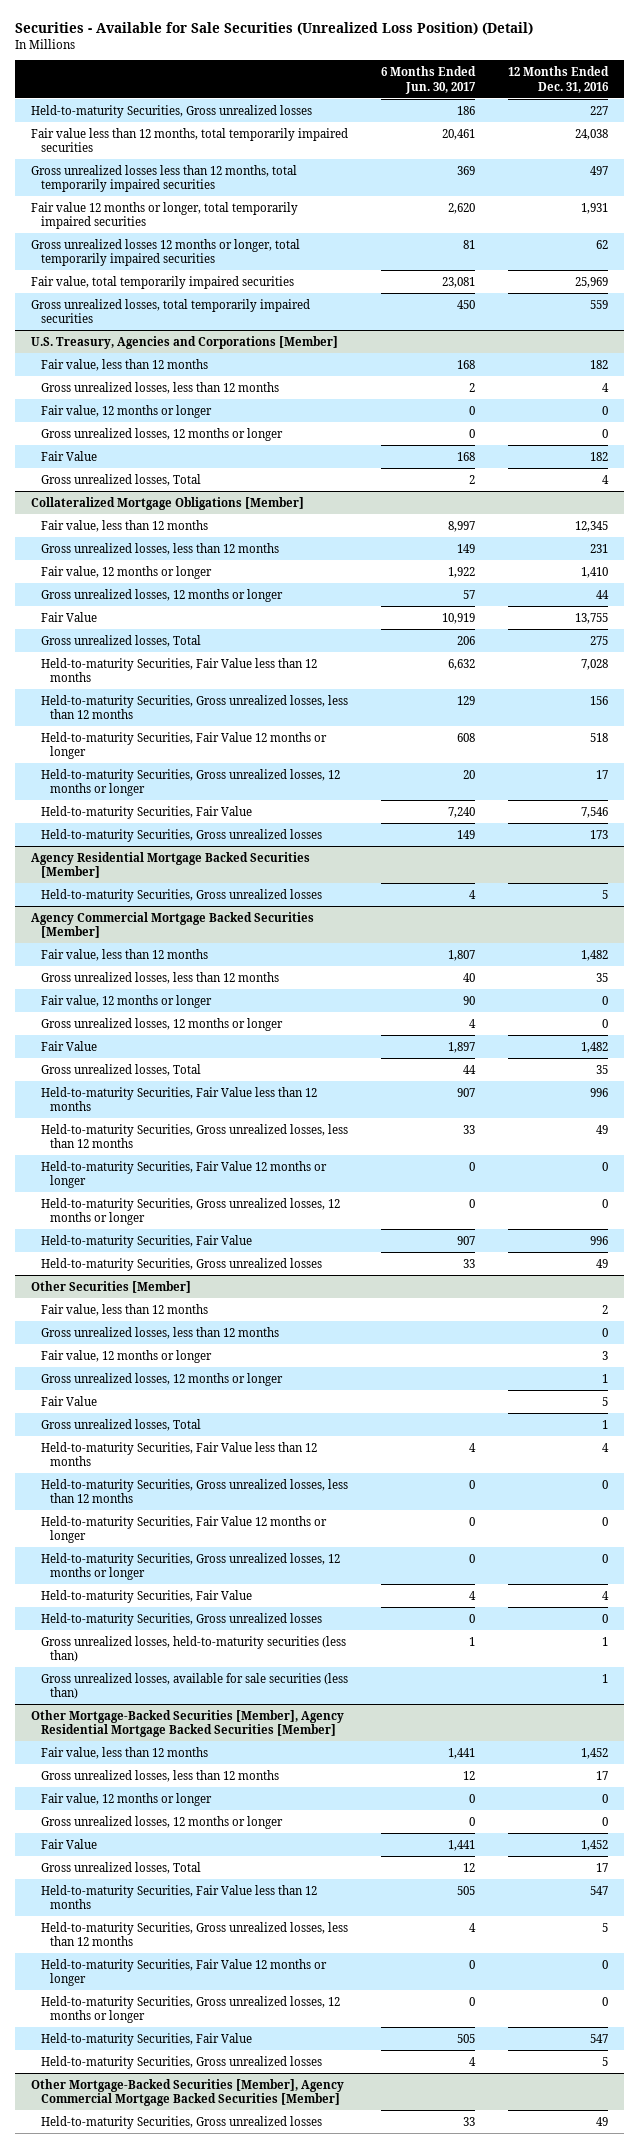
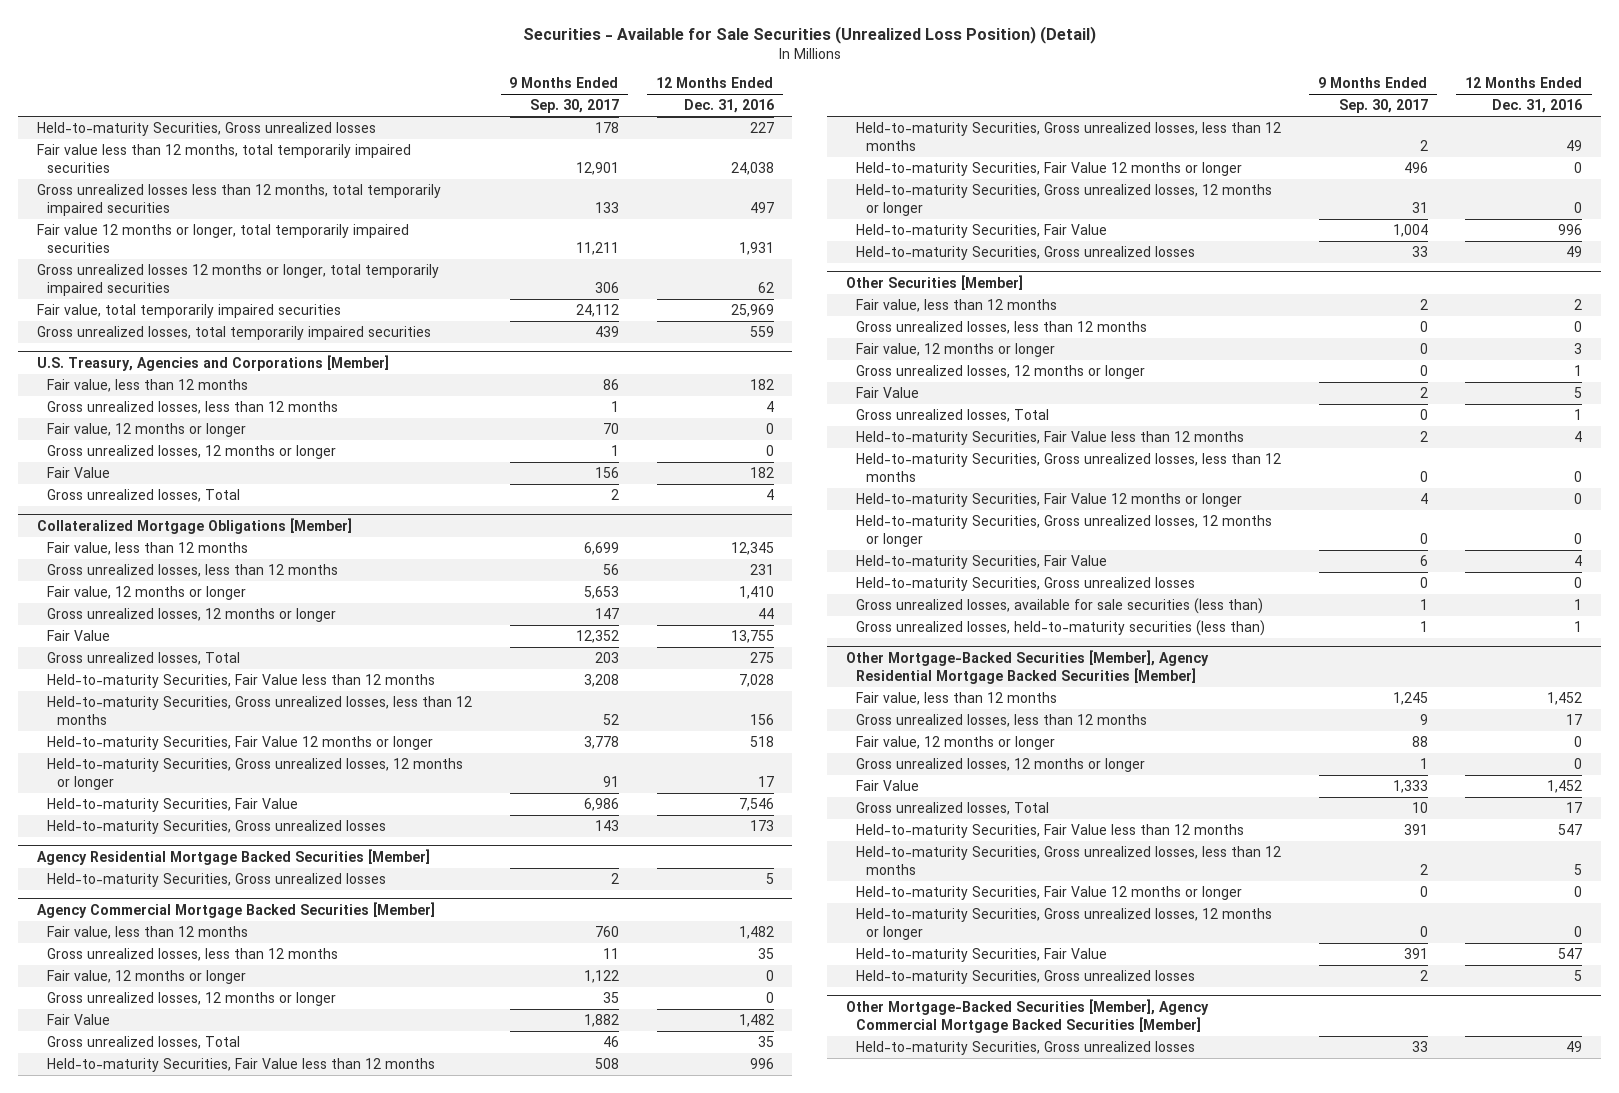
- | 6 Months Ended Jun. 30, 2017 | 12 Months Ended Dec. 31, 2016
+ | 9 Months Ended Sep. 30, 2017 | 12 Months Ended Dec. 31, 2016
@ Other Securities [Member]
moved down: Gross unrealized losses, held-to-maturity securities (less than) | 1 | 1

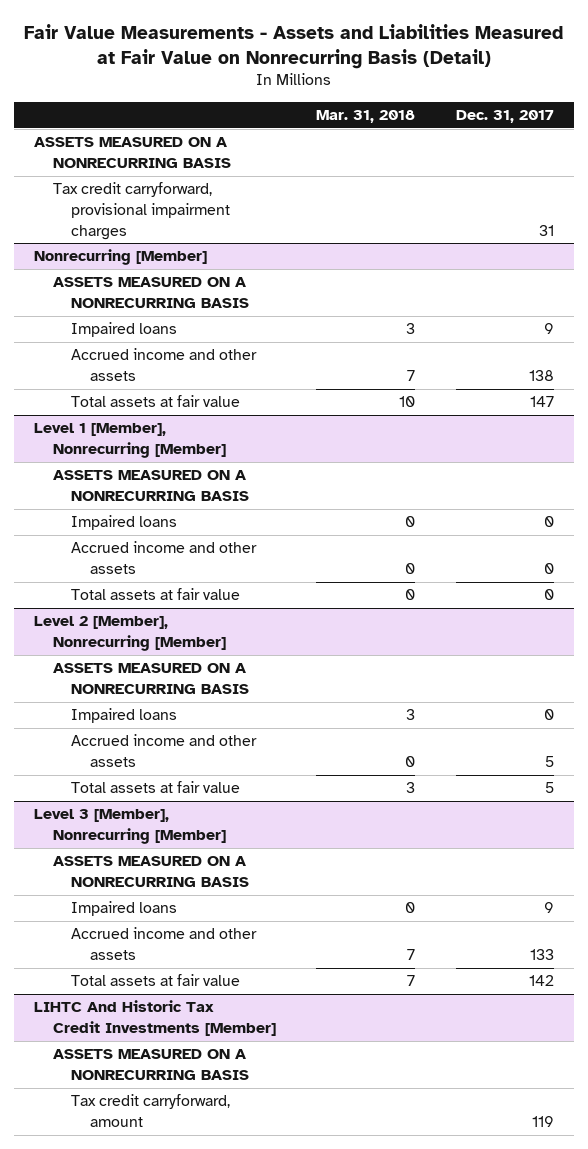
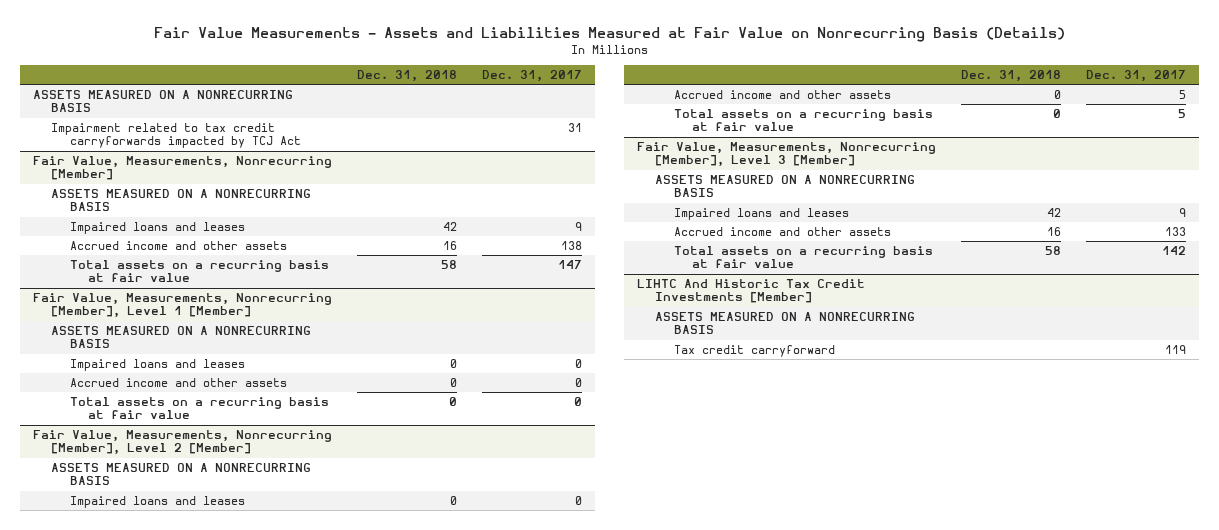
- Fair Value Measurements - Assets and Liabilities Measured at Fair Value on Nonrecurring Basis (Detail)
+ Fair Value Measurements - Assets and Liabilities Measured at Fair Value on Nonrecurring Basis (Details)
- | Mar. 31, 2018 | Dec. 31, 2017
+ | Dec. 31, 2018 | Dec. 31, 2017
- Tax credit carryforward, provisional impairment charges | | 31
- Nonrecurring [Member]
+ Impairment related to tax credit carryforwards impacted by TCJ Act | | 31
+ Fair Value, Measurements, Nonrecurring [Member]
- Impaired loans | 3 | 9
+ Impaired loans and leases | 42 | 9
- Total assets at fair value | 10 | 147
- Level 1 [Member], Nonrecurring [Member]
+ Total assets on a recurring basis at fair value | 58 | 147
+ Fair Value, Measurements, Nonrecurring [Member], Level 1 [Member]
- Impaired loans | 0 | 0
+ Impaired loans and leases | 0 | 0
- Total assets at fair value | 0 | 0
- Level 2 [Member], Nonrecurring [Member]
+ Total assets on a recurring basis at fair value | 0 | 0
+ Fair Value, Measurements, Nonrecurring [Member], Level 2 [Member]
- Impaired loans | 3 | 0
+ Impaired loans and leases | 0 | 0
- Total assets at fair value | 3 | 5
- Level 3 [Member], Nonrecurring [Member]
+ Total assets on a recurring basis at fair value | 0 | 5
+ Fair Value, Measurements, Nonrecurring [Member], Level 3 [Member]
- Impaired loans | 0 | 9
+ Impaired loans and leases | 42 | 9
- Total assets at fair value | 7 | 142
+ Total assets on a recurring basis at fair value | 58 | 142
@ LIHTC And Historic Tax Credit Investments [Member]
- Tax credit carryforward, amount | | 119
+ Tax credit carryforward | | 119

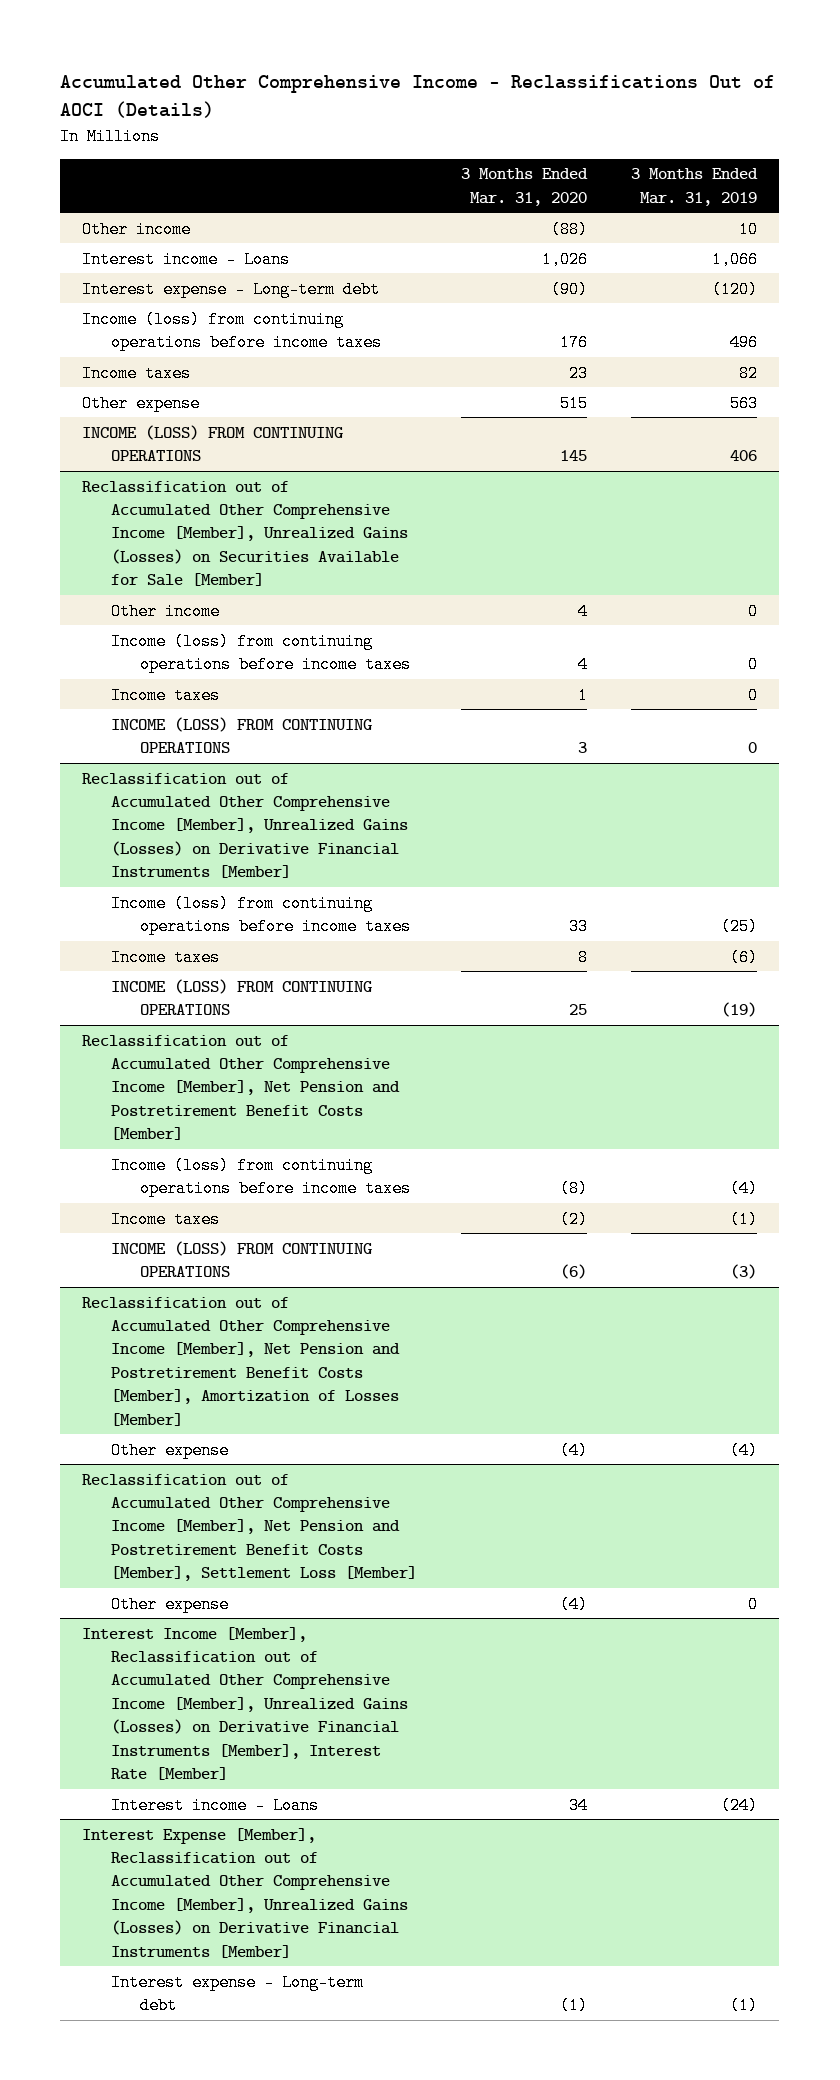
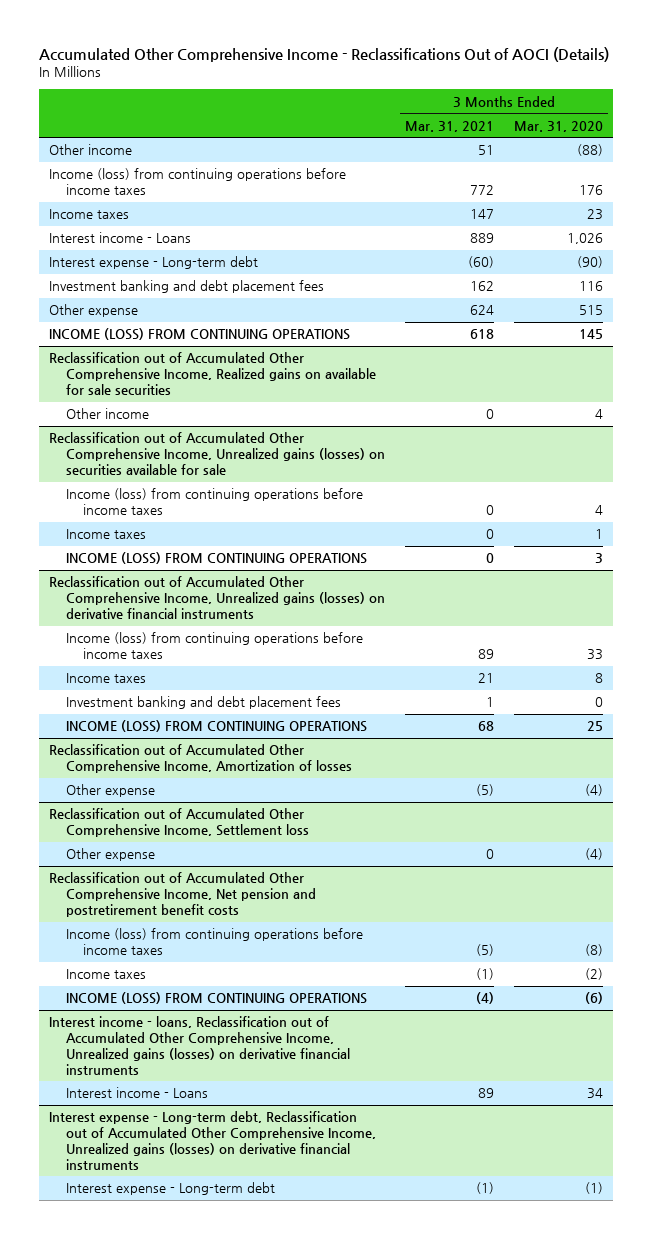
- | 3 Months Ended Mar. 31, 2020 | 3 Months Ended Mar. 31, 2019
+ | 3 Months Ended Mar. 31, 2021 | 3 Months Ended Mar. 31, 2020
moved down: Interest income - Loans | 889 | 1,026
moved down: Interest expense - Long-term debt | (60) | (90)
+ Investment banking and debt placement fees | 162 | 116
- Reclassification out of Accumulated Other Comprehensive Income [Member], Unrealized Gains (Losses) on Securities Available for Sale [Member]
+ Reclassification out of Accumulated Other Comprehensive Income, Realized gains on available for sale securities
+ Reclassification out of Accumulated Other Comprehensive Income, Unrealized gains (losses) on securities available for sale
- Reclassification out of Accumulated Other Comprehensive Income [Member], Unrealized Gains (Losses) on Derivative Financial Instruments [Member]
+ Reclassification out of Accumulated Other Comprehensive Income, Unrealized gains (losses) on derivative financial instruments
+ Investment banking and debt placement fees | 1 | 0
- Reclassification out of Accumulated Other Comprehensive Income [Member], Net Pension and Postretirement Benefit Costs [Member]
+ Reclassification out of Accumulated Other Comprehensive Income, Amortization of losses
+ Other expense | (5) | (4)
+ Reclassification out of Accumulated Other Comprehensive Income, Settlement loss
+ Other expense | 0 | (4)
+ Reclassification out of Accumulated Other Comprehensive Income, Net pension and postretirement benefit costs
- Reclassification out of Accumulated Other Comprehensive Income [Member], Net Pension and Postretirement Benefit Costs [Member], Amortization of Losses [Member]
- Other expense | (4) | (4)
- Reclassification out of Accumulated Other Comprehensive Income [Member], Net Pension and Postretirement Benefit Costs [Member], Settlement Loss [Member]
- Other expense | (4) | 0
- Interest Income [Member], Reclassification out of Accumulated Other Comprehensive Income [Member], Unrealized Gains (Losses) on Derivative Financial Instruments [Member], Interest Rate [Member]
+ Interest income - loans, Reclassification out of Accumulated Other Comprehensive Income, Unrealized gains (losses) on derivative financial instruments
- Interest Expense [Member], Reclassification out of Accumulated Other Comprehensive Income [Member], Unrealized Gains (Losses) on Derivative Financial Instruments [Member]
+ Interest expense - Long-term debt, Reclassification out of Accumulated Other Comprehensive Income, Unrealized gains (losses) on derivative financial instruments

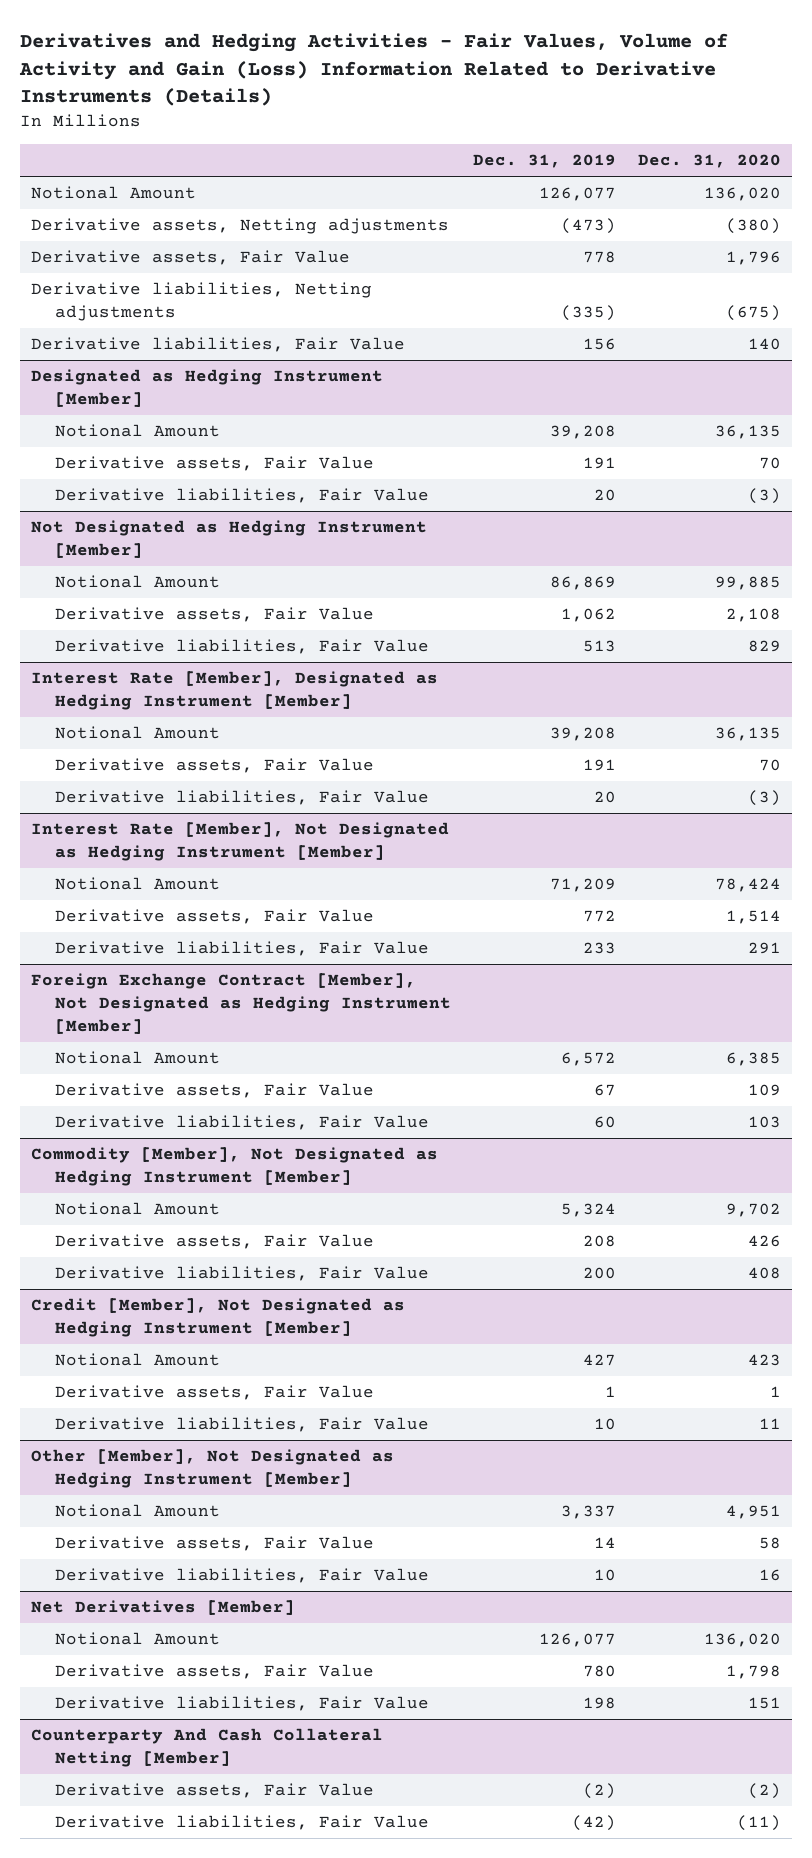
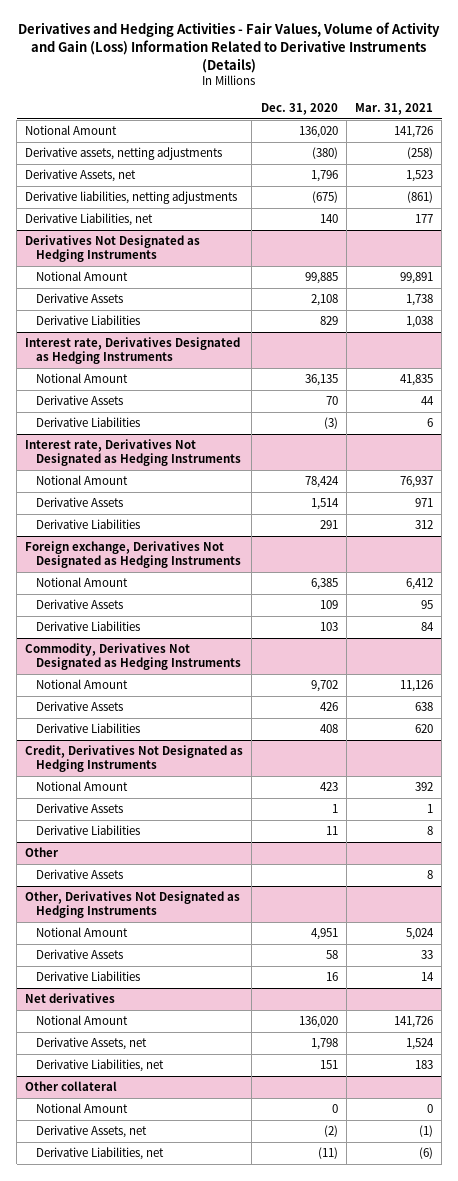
- | Dec. 31, 2019 | Dec. 31, 2020
+ | Dec. 31, 2020 | Mar. 31, 2021
- Derivative assets, Netting adjustments | (473) | (380)
- Derivative assets, Fair Value | 778 | 1,796
- Derivative liabilities, Netting adjustments | (335) | (675)
- Derivative liabilities, Fair Value | 156 | 140
- Designated as Hedging Instrument [Member]
- Notional Amount | 39,208 | 36,135
- Derivative assets, Fair Value | 191 | 70
- Derivative liabilities, Fair Value | 20 | (3)
- Not Designated as Hedging Instrument [Member]
+ Derivative assets, netting adjustments | (380) | (258)
+ Derivative Assets, net | 1,796 | 1,523
+ Derivative liabilities, netting adjustments | (675) | (861)
+ Derivative Liabilities, net | 140 | 177
+ Derivatives Not Designated as Hedging Instruments
- Derivative assets, Fair Value | 1,062 | 2,108
- Derivative liabilities, Fair Value | 513 | 829
- Interest Rate [Member], Designated as Hedging Instrument [Member]
+ Derivative Assets | 2,108 | 1,738
+ Derivative Liabilities | 829 | 1,038
+ Interest rate, Derivatives Designated as Hedging Instruments
- Derivative assets, Fair Value | 191 | 70
- Derivative liabilities, Fair Value | 20 | (3)
- Interest Rate [Member], Not Designated as Hedging Instrument [Member]
+ Derivative Assets | 70 | 44
+ Derivative Liabilities | (3) | 6
+ Interest rate, Derivatives Not Designated as Hedging Instruments
- Derivative assets, Fair Value | 772 | 1,514
- Derivative liabilities, Fair Value | 233 | 291
- Foreign Exchange Contract [Member], Not Designated as Hedging Instrument [Member]
+ Derivative Assets | 1,514 | 971
+ Derivative Liabilities | 291 | 312
+ Foreign exchange, Derivatives Not Designated as Hedging Instruments
- Derivative assets, Fair Value | 67 | 109
- Derivative liabilities, Fair Value | 60 | 103
- Commodity [Member], Not Designated as Hedging Instrument [Member]
+ Derivative Assets | 109 | 95
+ Derivative Liabilities | 103 | 84
+ Commodity, Derivatives Not Designated as Hedging Instruments
- Derivative assets, Fair Value | 208 | 426
- Derivative liabilities, Fair Value | 200 | 408
- Credit [Member], Not Designated as Hedging Instrument [Member]
+ Derivative Assets | 426 | 638
+ Derivative Liabilities | 408 | 620
+ Credit, Derivatives Not Designated as Hedging Instruments
- Derivative assets, Fair Value | 1 | 1
- Derivative liabilities, Fair Value | 10 | 11
- Other [Member], Not Designated as Hedging Instrument [Member]
+ Derivative Assets | 1 | 1
+ Derivative Liabilities | 11 | 8
+ Other
+ Derivative Assets | | 8
+ Other, Derivatives Not Designated as Hedging Instruments
- Derivative assets, Fair Value | 14 | 58
- Derivative liabilities, Fair Value | 10 | 16
- Net Derivatives [Member]
+ Derivative Assets | 58 | 33
+ Derivative Liabilities | 16 | 14
+ Net derivatives
- Derivative assets, Fair Value | 780 | 1,798
- Derivative liabilities, Fair Value | 198 | 151
- Counterparty And Cash Collateral Netting [Member]
- Derivative assets, Fair Value | (2) | (2)
- Derivative liabilities, Fair Value | (42) | (11)
+ Derivative Assets, net | 1,798 | 1,524
+ Derivative Liabilities, net | 151 | 183
+ Other collateral
+ Notional Amount | 0 | 0
+ Derivative Assets, net | (2) | (1)
+ Derivative Liabilities, net | (11) | (6)

